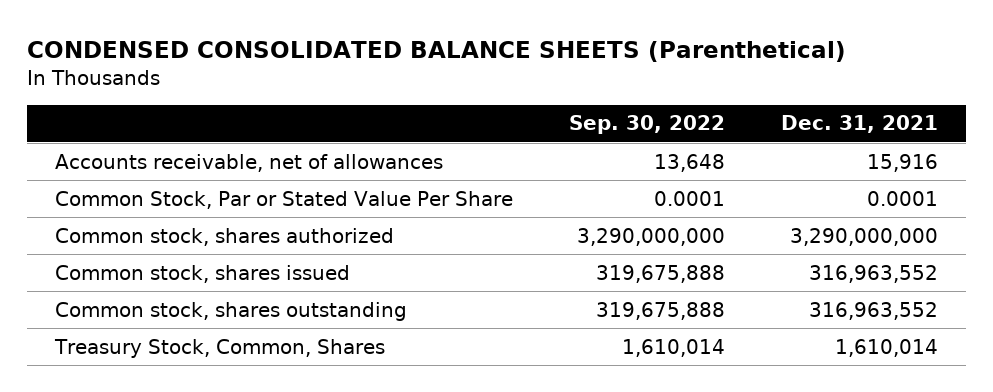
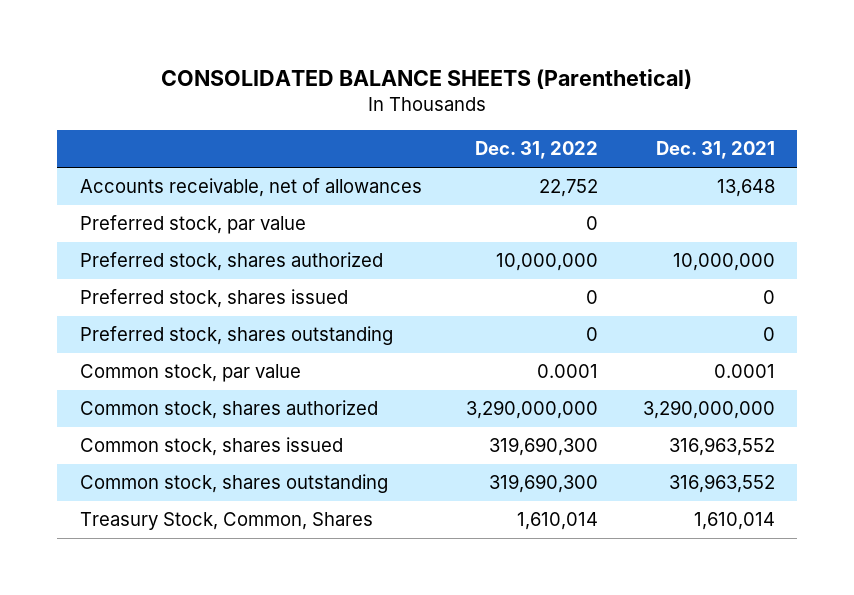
- CONDENSED CONSOLIDATED BALANCE SHEETS (Parenthetical)
+ CONSOLIDATED BALANCE SHEETS (Parenthetical)
- | Sep. 30, 2022 | Dec. 31, 2021
+ | Dec. 31, 2022 | Dec. 31, 2021
- Accounts receivable, net of allowances | 13,648 | 15,916
- Common Stock, Par or Stated Value Per Share | 0.0001 | 0.0001
+ Accounts receivable, net of allowances | 22,752 | 13,648
+ Preferred stock, par value | 0 |
+ Preferred stock, shares authorized | 10,000,000 | 10,000,000
+ Preferred stock, shares issued | 0 | 0
+ Preferred stock, shares outstanding | 0 | 0
+ Common stock, par value | 0.0001 | 0.0001

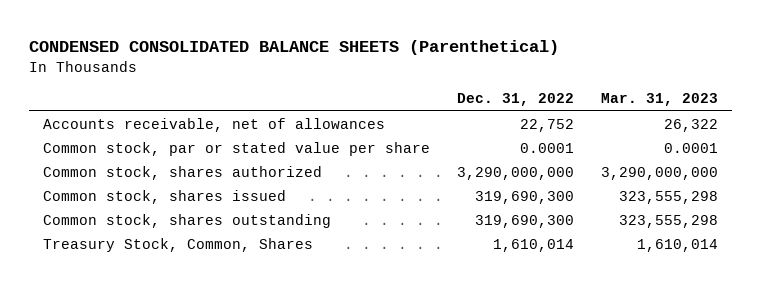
- CONSOLIDATED BALANCE SHEETS (Parenthetical)
+ CONDENSED CONSOLIDATED BALANCE SHEETS (Parenthetical)
- | Dec. 31, 2022 | Dec. 31, 2021
+ | Dec. 31, 2022 | Mar. 31, 2023
- Preferred stock, par value | 0 |
- Preferred stock, shares authorized | 10,000,000 | 10,000,000
- Preferred stock, shares issued | 0 | 0
- Preferred stock, shares outstanding | 0 | 0
- Common stock, par value | 0.0001 | 0.0001
+ Common stock, par or stated value per share | 0.0001 | 0.0001

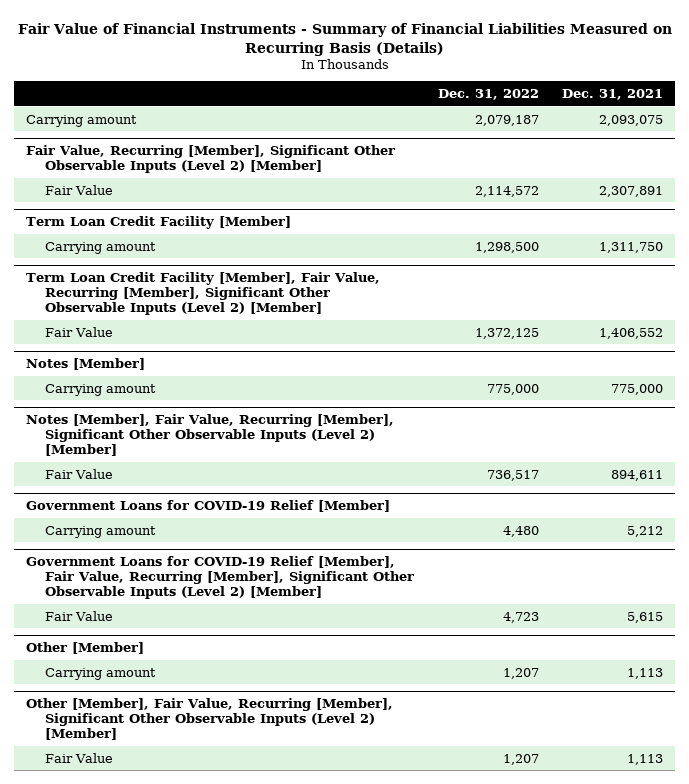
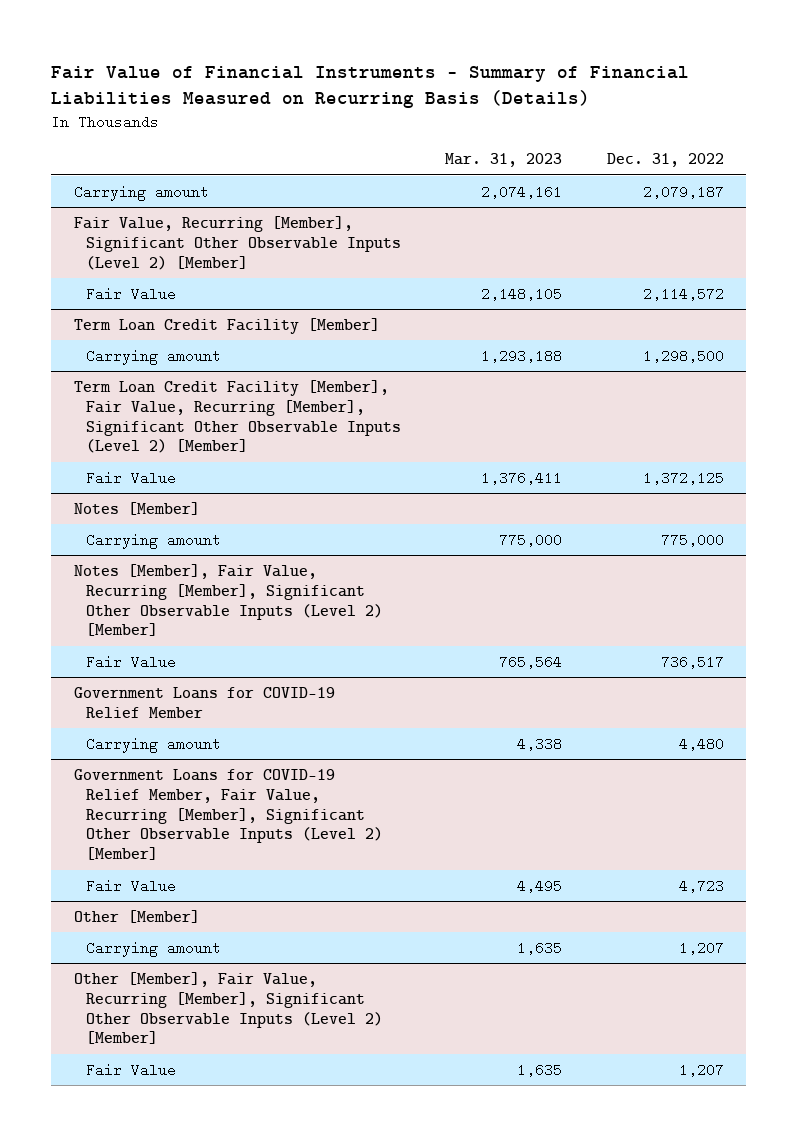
- | Dec. 31, 2022 | Dec. 31, 2021
+ | Mar. 31, 2023 | Dec. 31, 2022
- Government Loans for COVID-19 Relief [Member]
+ Government Loans for COVID-19 Relief Member
- Government Loans for COVID-19 Relief [Member], Fair Value, Recurring [Member], Significant Other Observable Inputs (Level 2) [Member]
+ Government Loans for COVID-19 Relief Member, Fair Value, Recurring [Member], Significant Other Observable Inputs (Level 2) [Member]

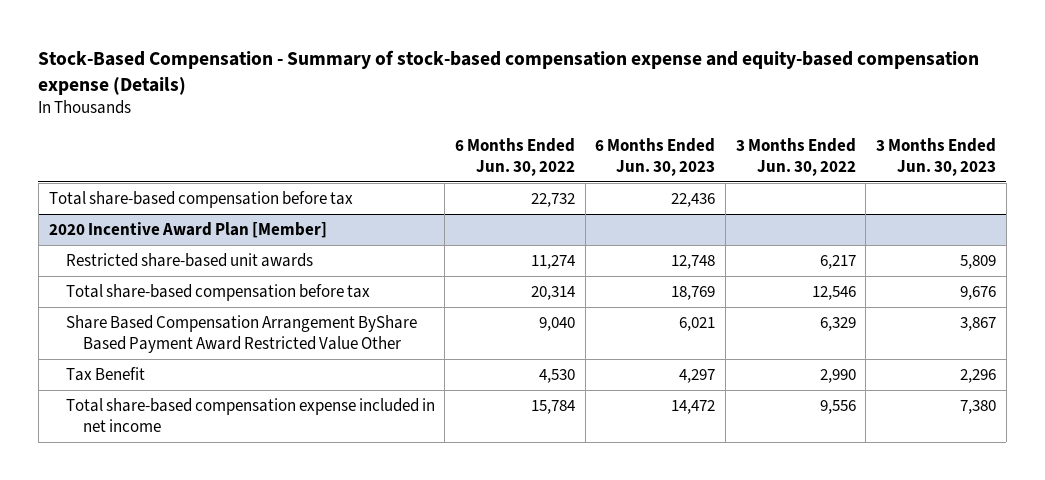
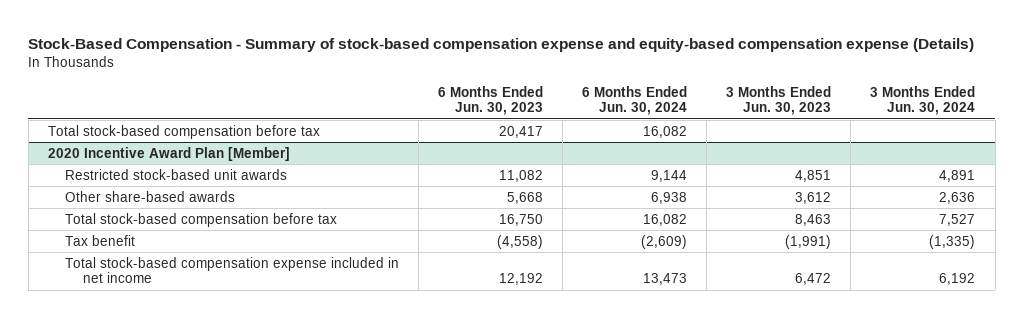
- | 6 Months Ended Jun. 30, 2022 | 6 Months Ended Jun. 30, 2023 | 3 Months Ended Jun. 30, 2022 | 3 Months Ended Jun. 30, 2023
+ | 6 Months Ended Jun. 30, 2023 | 6 Months Ended Jun. 30, 2024 | 3 Months Ended Jun. 30, 2023 | 3 Months Ended Jun. 30, 2024
- Total share-based compensation before tax | 22,732 | 22,436 | |
+ Total stock-based compensation before tax | 20,417 | 16,082 | |
@ 2020 Incentive Award Plan [Member]
- Restricted share-based unit awards | 11,274 | 12,748 | 6,217 | 5,809
- Total share-based compensation before tax | 20,314 | 18,769 | 12,546 | 9,676
- Share Based Compensation Arrangement ByShare Based Payment Award Restricted Value Other | 9,040 | 6,021 | 6,329 | 3,867
- Tax Benefit | 4,530 | 4,297 | 2,990 | 2,296
- Total share-based compensation expense included in net income | 15,784 | 14,472 | 9,556 | 7,380
+ Restricted stock-based unit awards | 11,082 | 9,144 | 4,851 | 4,891
+ Other share-based awards | 5,668 | 6,938 | 3,612 | 2,636
+ Total stock-based compensation before tax | 16,750 | 16,082 | 8,463 | 7,527
+ Tax benefit | (4,558) | (2,609) | (1,991) | (1,335)
+ Total stock-based compensation expense included in net income | 12,192 | 13,473 | 6,472 | 6,192

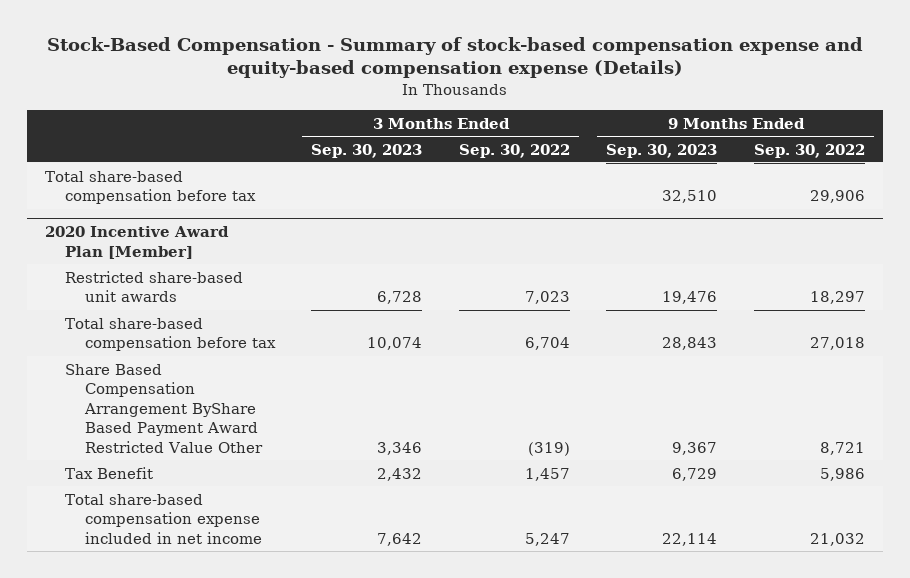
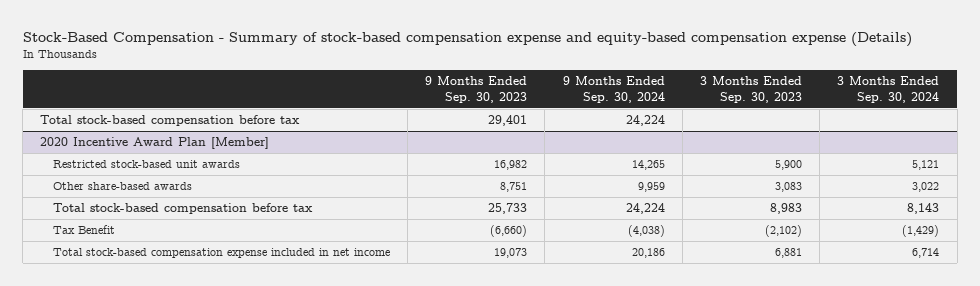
- | 3 Months Ended Sep. 30, 2023 | 3 Months Ended Sep. 30, 2022 | 9 Months Ended Sep. 30, 2023 | 9 Months Ended Sep. 30, 2022
+ | 9 Months Ended Sep. 30, 2023 | 9 Months Ended Sep. 30, 2024 | 3 Months Ended Sep. 30, 2023 | 3 Months Ended Sep. 30, 2024
- Total share-based compensation before tax | | | 32,510 | 29,906
+ Total stock-based compensation before tax | 29,401 | 24,224 | |
@ 2020 Incentive Award Plan [Member]
- Restricted share-based unit awards | 6,728 | 7,023 | 19,476 | 18,297
- Total share-based compensation before tax | 10,074 | 6,704 | 28,843 | 27,018
- Share Based Compensation Arrangement ByShare Based Payment Award Restricted Value Other | 3,346 | (319) | 9,367 | 8,721
- Tax Benefit | 2,432 | 1,457 | 6,729 | 5,986
- Total share-based compensation expense included in net income | 7,642 | 5,247 | 22,114 | 21,032
+ Restricted stock-based unit awards | 16,982 | 14,265 | 5,900 | 5,121
+ Other share-based awards | 8,751 | 9,959 | 3,083 | 3,022
+ Total stock-based compensation before tax | 25,733 | 24,224 | 8,983 | 8,143
+ Tax Benefit | (6,660) | (4,038) | (2,102) | (1,429)
+ Total stock-based compensation expense included in net income | 19,073 | 20,186 | 6,881 | 6,714

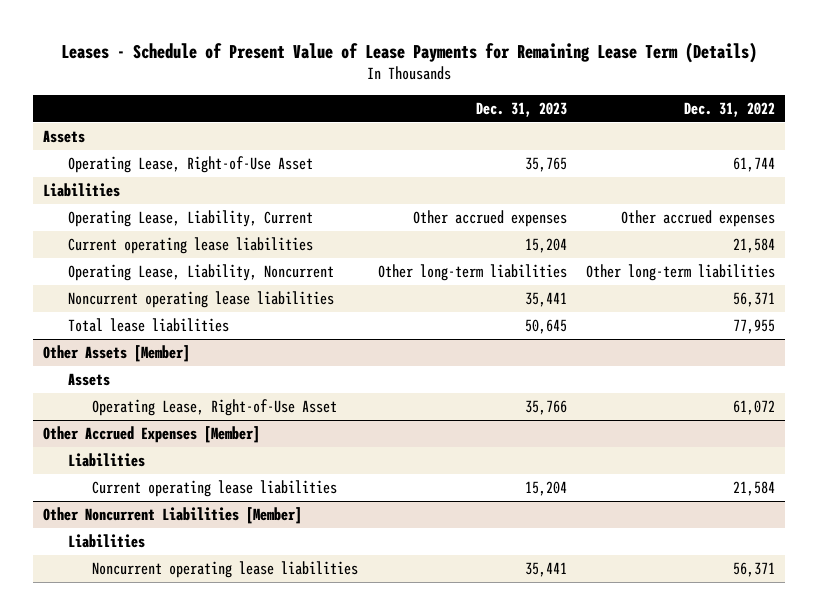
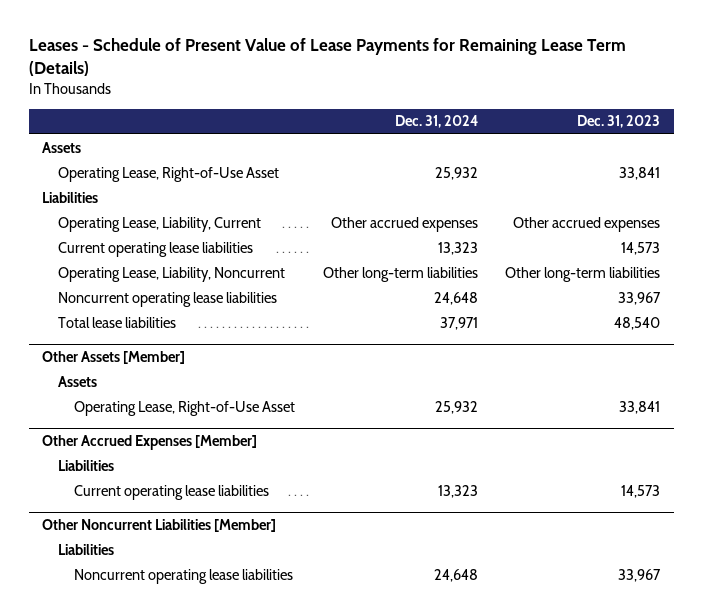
- | Dec. 31, 2023 | Dec. 31, 2022
+ | Dec. 31, 2024 | Dec. 31, 2023
- Operating Lease, Right-of-Use Asset | 35,765 | 61,744
+ Operating Lease, Right-of-Use Asset | 25,932 | 33,841
- Current operating lease liabilities | 15,204 | 21,584
+ Current operating lease liabilities | 13,323 | 14,573
- Noncurrent operating lease liabilities | 35,441 | 56,371
- Total lease liabilities | 50,645 | 77,955
+ Noncurrent operating lease liabilities | 24,648 | 33,967
+ Total lease liabilities | 37,971 | 48,540
@ Other Assets [Member]
- Operating Lease, Right-of-Use Asset | 35,766 | 61,072
+ Operating Lease, Right-of-Use Asset | 25,932 | 33,841
@ Other Accrued Expenses [Member]
- Current operating lease liabilities | 15,204 | 21,584
+ Current operating lease liabilities | 13,323 | 14,573
@ Other Noncurrent Liabilities [Member]
- Noncurrent operating lease liabilities | 35,441 | 56,371
+ Noncurrent operating lease liabilities | 24,648 | 33,967

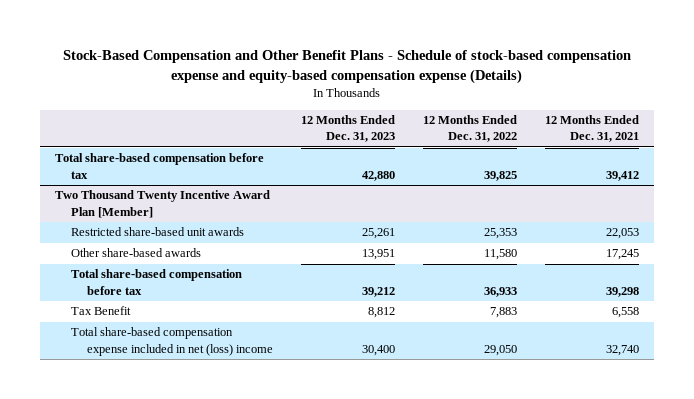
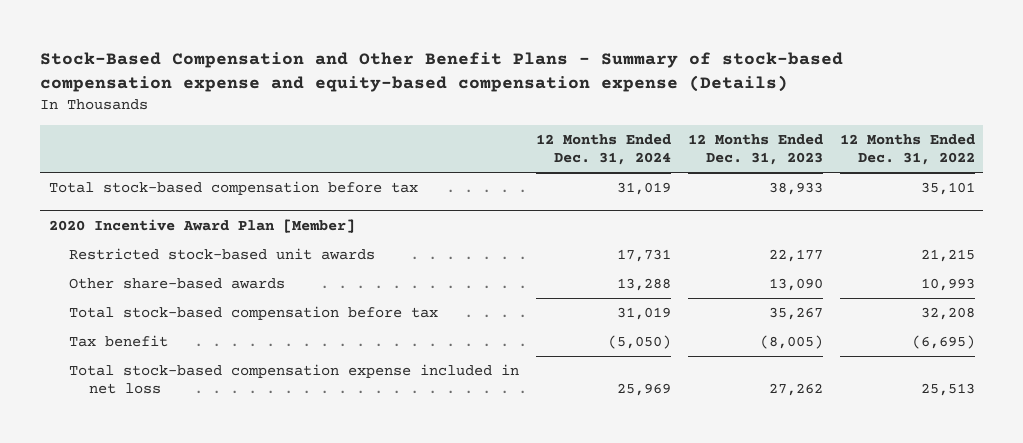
- Stock-Based Compensation and Other Benefit Plans - Schedule of stock-based compensation expense and equity-based compensation expense (Details)
+ Stock-Based Compensation and Other Benefit Plans - Summary of stock-based compensation expense and equity-based compensation expense (Details)
- | 12 Months Ended Dec. 31, 2023 | 12 Months Ended Dec. 31, 2022 | 12 Months Ended Dec. 31, 2021
+ | 12 Months Ended Dec. 31, 2024 | 12 Months Ended Dec. 31, 2023 | 12 Months Ended Dec. 31, 2022
- Total share-based compensation before tax | 42,880 | 39,825 | 39,412
- Two Thousand Twenty Incentive Award Plan [Member]
- Restricted share-based unit awards | 25,261 | 25,353 | 22,053
- Other share-based awards | 13,951 | 11,580 | 17,245
- Total share-based compensation before tax | 39,212 | 36,933 | 39,298
- Tax Benefit | 8,812 | 7,883 | 6,558
- Total share-based compensation expense included in net (loss) income | 30,400 | 29,050 | 32,740
+ Total stock-based compensation before tax | 31,019 | 38,933 | 35,101
+ 2020 Incentive Award Plan [Member]
+ Restricted stock-based unit awards | 17,731 | 22,177 | 21,215
+ Other share-based awards | 13,288 | 13,090 | 10,993
+ Total stock-based compensation before tax | 31,019 | 35,267 | 32,208
+ Tax benefit | (5,050) | (8,005) | (6,695)
+ Total stock-based compensation expense included in net loss | 25,969 | 27,262 | 25,513

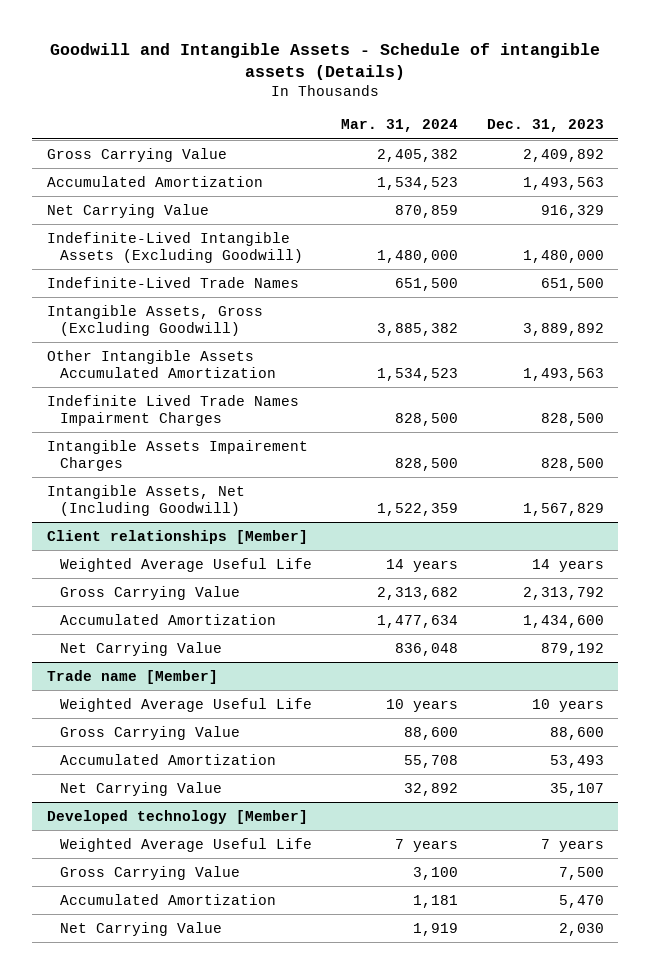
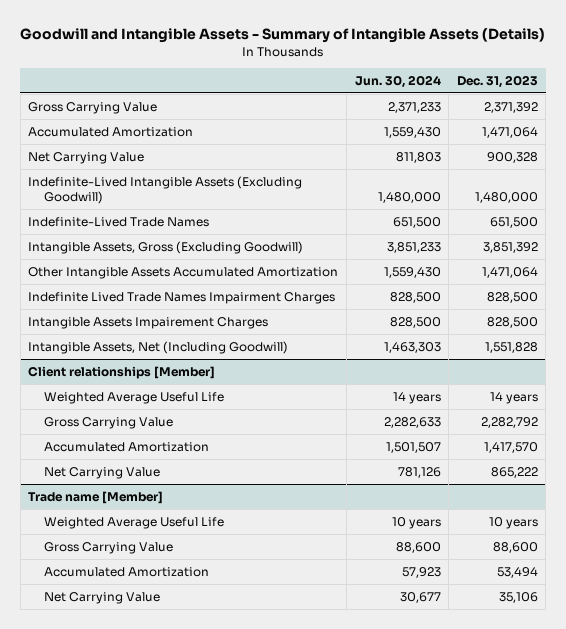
- Goodwill and Intangible Assets - Schedule of intangible assets (Details)
+ Goodwill and Intangible Assets - Summary of Intangible Assets (Details)
- | Mar. 31, 2024 | Dec. 31, 2023
+ | Jun. 30, 2024 | Dec. 31, 2023
- Gross Carrying Value | 2,405,382 | 2,409,892
- Accumulated Amortization | 1,534,523 | 1,493,563
- Net Carrying Value | 870,859 | 916,329
+ Gross Carrying Value | 2,371,233 | 2,371,392
+ Accumulated Amortization | 1,559,430 | 1,471,064
+ Net Carrying Value | 811,803 | 900,328
- Intangible Assets, Gross (Excluding Goodwill) | 3,885,382 | 3,889,892
- Other Intangible Assets Accumulated Amortization | 1,534,523 | 1,493,563
+ Intangible Assets, Gross (Excluding Goodwill) | 3,851,233 | 3,851,392
+ Other Intangible Assets Accumulated Amortization | 1,559,430 | 1,471,064
- Intangible Assets, Net (Including Goodwill) | 1,522,359 | 1,567,829
+ Intangible Assets, Net (Including Goodwill) | 1,463,303 | 1,551,828
@ Client relationships [Member]
- Gross Carrying Value | 2,313,682 | 2,313,792
- Accumulated Amortization | 1,477,634 | 1,434,600
- Net Carrying Value | 836,048 | 879,192
+ Gross Carrying Value | 2,282,633 | 2,282,792
+ Accumulated Amortization | 1,501,507 | 1,417,570
+ Net Carrying Value | 781,126 | 865,222
@ Trade name [Member]
- Accumulated Amortization | 55,708 | 53,493
- Net Carrying Value | 32,892 | 35,107
- Developed technology [Member]
- Weighted Average Useful Life | 7 years | 7 years
- Gross Carrying Value | 3,100 | 7,500
- Accumulated Amortization | 1,181 | 5,470
- Net Carrying Value | 1,919 | 2,030
@ Trade name [Member]
+ Accumulated Amortization | 57,923 | 53,494
+ Net Carrying Value | 30,677 | 35,106

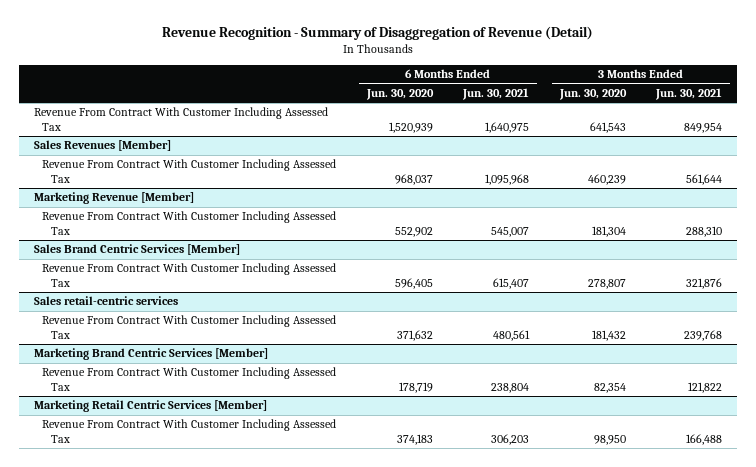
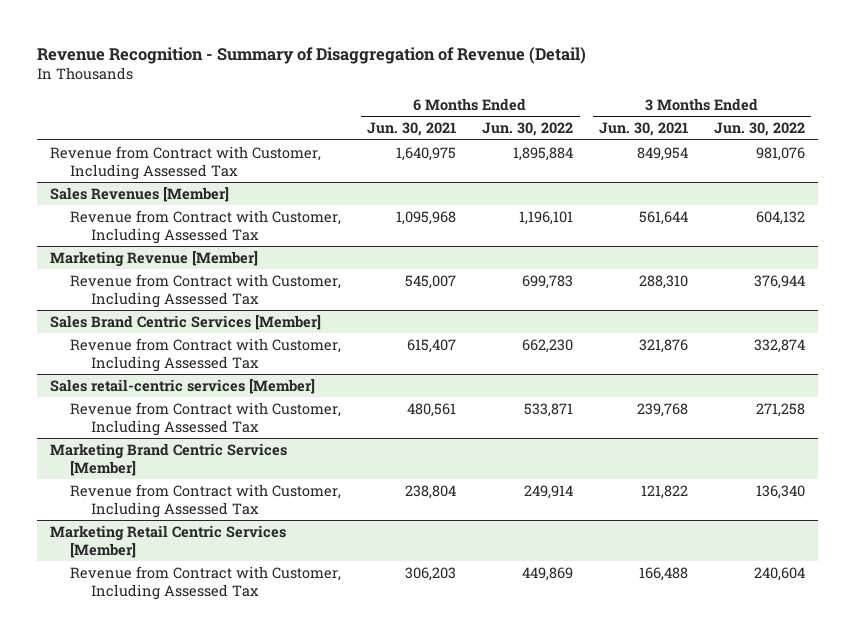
- | 6 Months Ended Jun. 30, 2020 | 6 Months Ended Jun. 30, 2021 | 3 Months Ended Jun. 30, 2020 | 3 Months Ended Jun. 30, 2021
+ | 6 Months Ended Jun. 30, 2021 | 6 Months Ended Jun. 30, 2022 | 3 Months Ended Jun. 30, 2021 | 3 Months Ended Jun. 30, 2022
- Revenue From Contract With Customer Including Assessed Tax | 1,520,939 | 1,640,975 | 641,543 | 849,954
+ Revenue from Contract with Customer, Including Assessed Tax | 1,640,975 | 1,895,884 | 849,954 | 981,076
@ Sales Revenues [Member]
- Revenue From Contract With Customer Including Assessed Tax | 968,037 | 1,095,968 | 460,239 | 561,644
+ Revenue from Contract with Customer, Including Assessed Tax | 1,095,968 | 1,196,101 | 561,644 | 604,132
@ Marketing Revenue [Member]
- Revenue From Contract With Customer Including Assessed Tax | 552,902 | 545,007 | 181,304 | 288,310
+ Revenue from Contract with Customer, Including Assessed Tax | 545,007 | 699,783 | 288,310 | 376,944
@ Sales Brand Centric Services [Member]
- Revenue From Contract With Customer Including Assessed Tax | 596,405 | 615,407 | 278,807 | 321,876
- Sales retail-centric services
- Revenue From Contract With Customer Including Assessed Tax | 371,632 | 480,561 | 181,432 | 239,768
@ Sales Brand Centric Services [Member]
+ Revenue from Contract with Customer, Including Assessed Tax | 615,407 | 662,230 | 321,876 | 332,874
+ Sales retail-centric services [Member]
+ Revenue from Contract with Customer, Including Assessed Tax | 480,561 | 533,871 | 239,768 | 271,258
@ Marketing Brand Centric Services [Member]
- Revenue From Contract With Customer Including Assessed Tax | 178,719 | 238,804 | 82,354 | 121,822
+ Revenue from Contract with Customer, Including Assessed Tax | 238,804 | 249,914 | 121,822 | 136,340
@ Marketing Retail Centric Services [Member]
- Revenue From Contract With Customer Including Assessed Tax | 374,183 | 306,203 | 98,950 | 166,488
+ Revenue from Contract with Customer, Including Assessed Tax | 306,203 | 449,869 | 166,488 | 240,604

